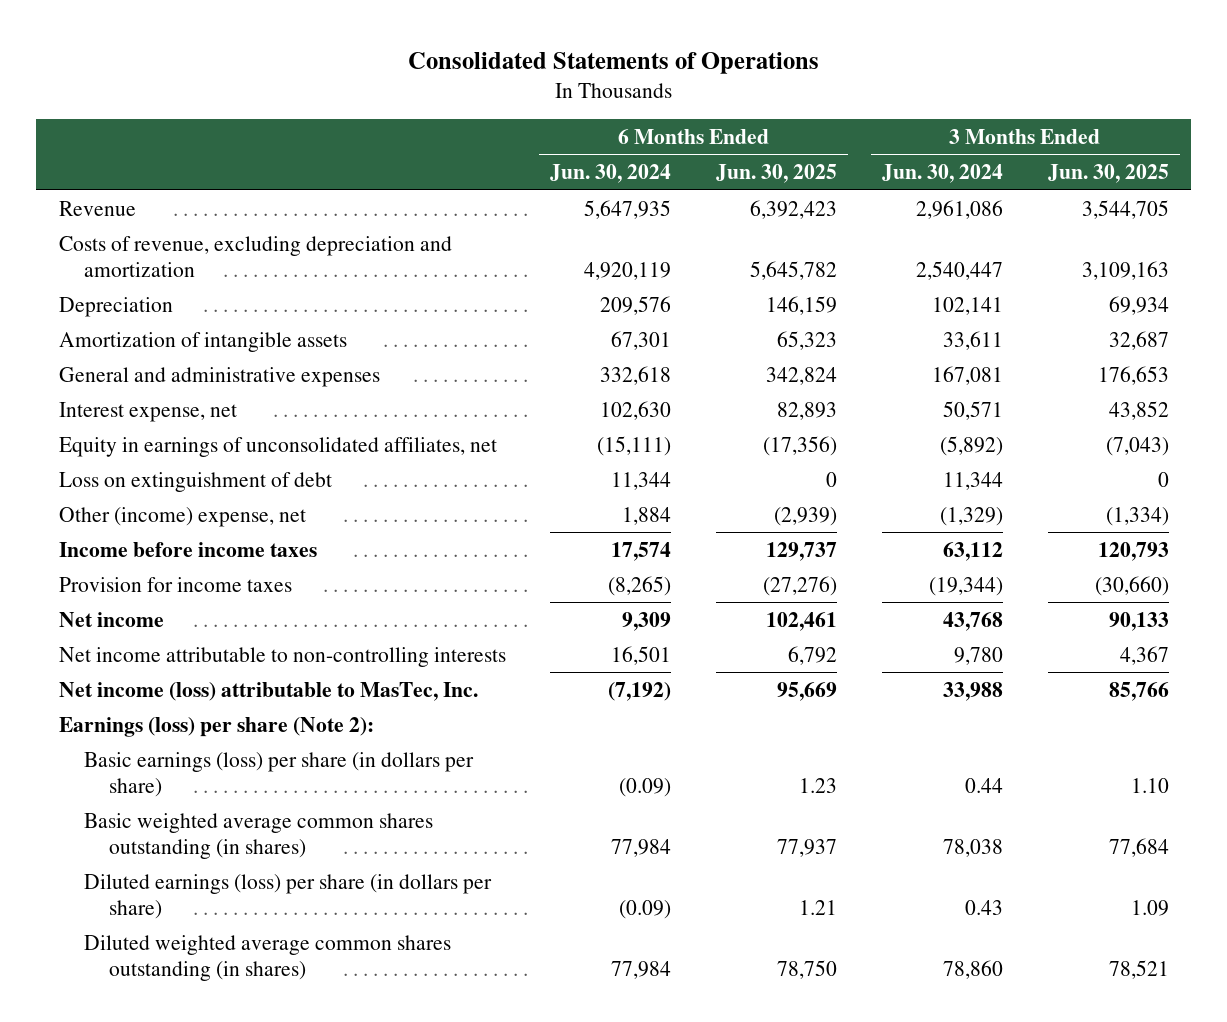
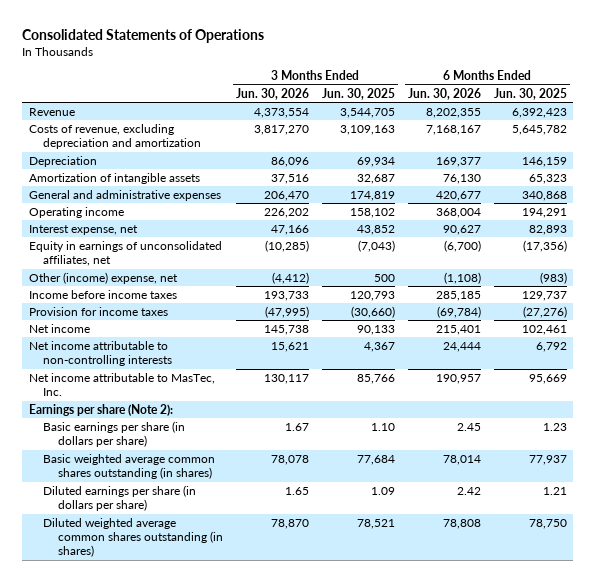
- | 6 Months Ended Jun. 30, 2024 | 6 Months Ended Jun. 30, 2025 | 3 Months Ended Jun. 30, 2024 | 3 Months Ended Jun. 30, 2025
+ | 3 Months Ended Jun. 30, 2026 | 3 Months Ended Jun. 30, 2025 | 6 Months Ended Jun. 30, 2026 | 6 Months Ended Jun. 30, 2025
- General and administrative expenses | 332,618 | 342,824 | 167,081 | 176,653
+ General and administrative expenses | 206,470 | 174,819 | 420,677 | 340,868
+ Operating income | 226,202 | 158,102 | 368,004 | 194,291
- Loss on extinguishment of debt | 11,344 | 0 | 11,344 | 0
- Other (income) expense, net | 1,884 | (2,939) | (1,329) | (1,334)
+ Other (income) expense, net | (4,412) | 500 | (1,108) | (983)
- Net income (loss) attributable to MasTec, Inc. | (7,192) | 95,669 | 33,988 | 85,766
- Earnings (loss) per share (Note 2):
- Basic earnings (loss) per share (in dollars per share) | (0.09) | 1.23 | 0.44 | 1.10
+ Net income attributable to MasTec, Inc. | 130,117 | 85,766 | 190,957 | 95,669
+ Earnings per share (Note 2):
+ Basic earnings per share (in dollars per share) | 1.67 | 1.10 | 2.45 | 1.23
- Diluted earnings (loss) per share (in dollars per share) | (0.09) | 1.21 | 0.43 | 1.09
+ Diluted earnings per share (in dollars per share) | 1.65 | 1.09 | 2.42 | 1.21

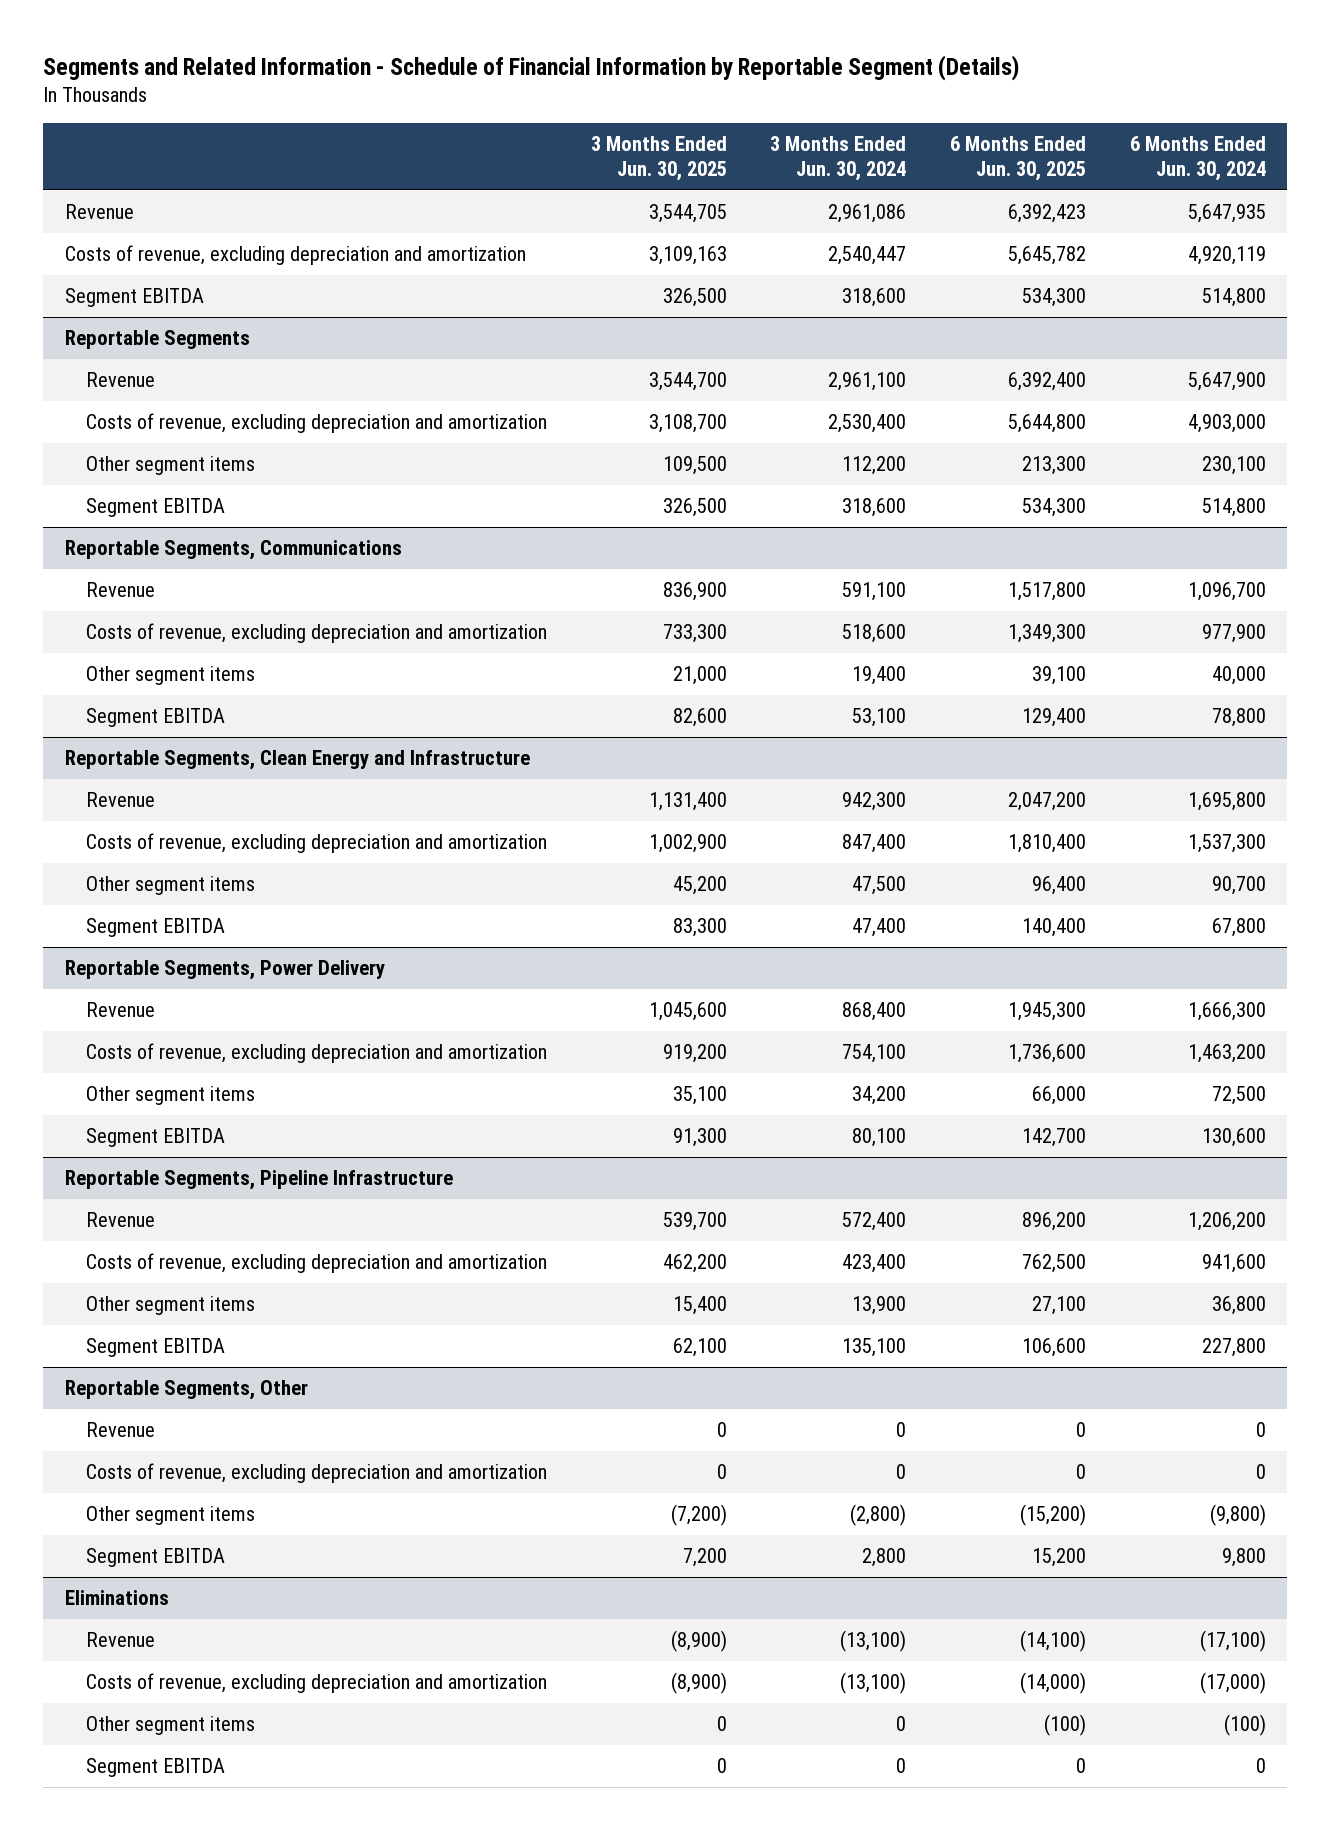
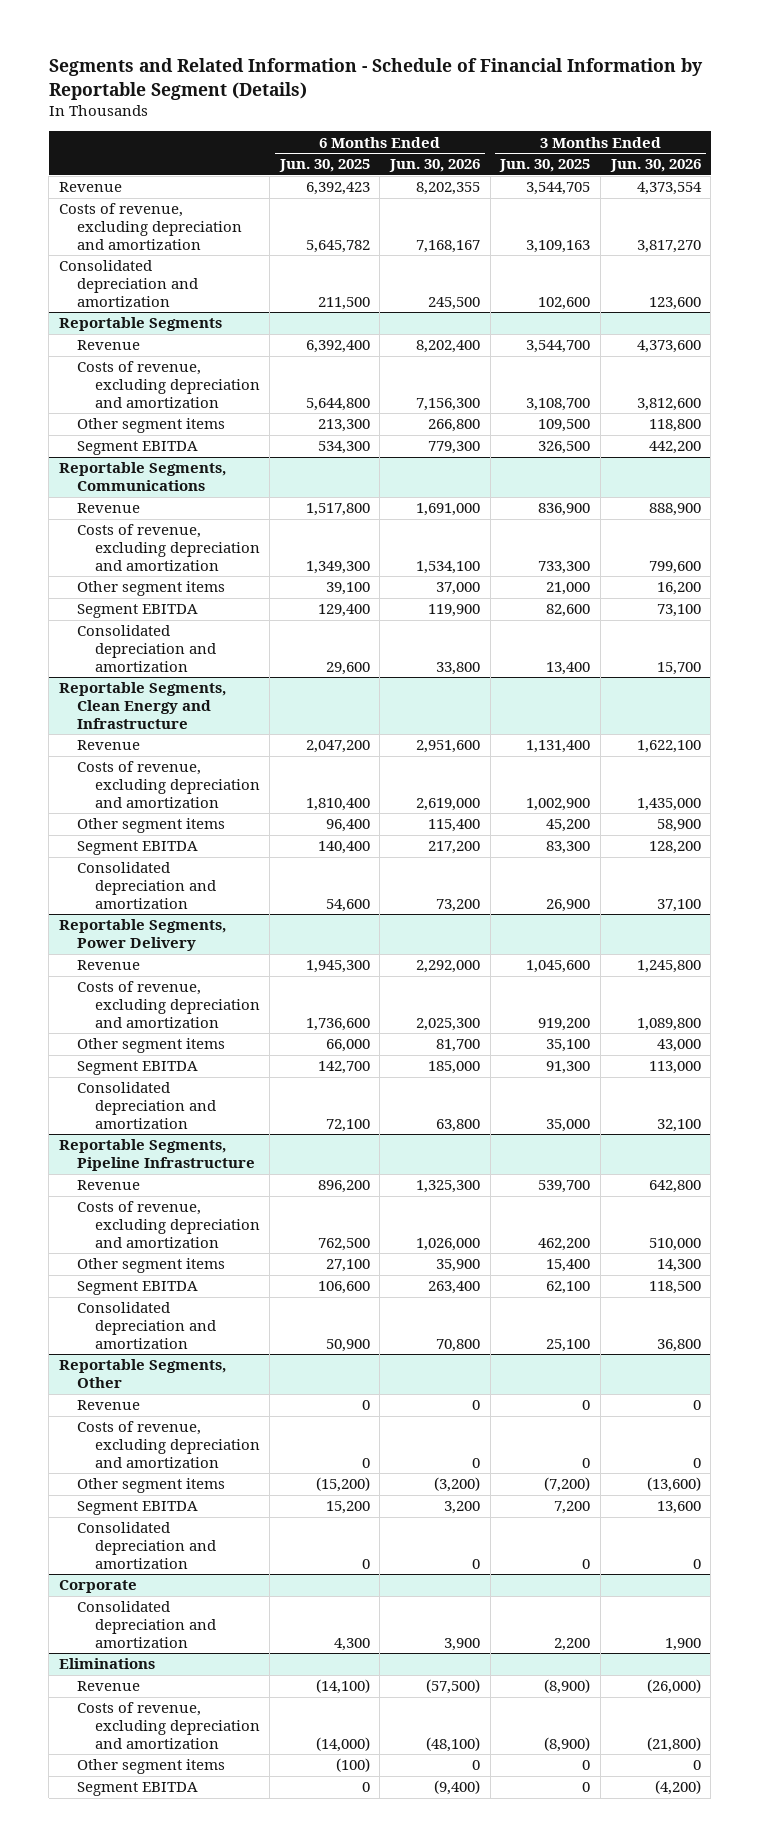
- | 3 Months Ended Jun. 30, 2025 | 3 Months Ended Jun. 30, 2024 | 6 Months Ended Jun. 30, 2025 | 6 Months Ended Jun. 30, 2024
+ | 6 Months Ended Jun. 30, 2025 | 6 Months Ended Jun. 30, 2026 | 3 Months Ended Jun. 30, 2025 | 3 Months Ended Jun. 30, 2026
- Segment EBITDA | 326,500 | 318,600 | 534,300 | 514,800
+ Consolidated depreciation and amortization | 211,500 | 245,500 | 102,600 | 123,600
@ Reportable Segments, Communications
+ Consolidated depreciation and amortization | 29,600 | 33,800 | 13,400 | 15,700
@ Reportable Segments, Clean Energy and Infrastructure
+ Consolidated depreciation and amortization | 54,600 | 73,200 | 26,900 | 37,100
@ Reportable Segments, Power Delivery
+ Consolidated depreciation and amortization | 72,100 | 63,800 | 35,000 | 32,100
@ Reportable Segments, Pipeline Infrastructure
+ Consolidated depreciation and amortization | 50,900 | 70,800 | 25,100 | 36,800
@ Reportable Segments, Other
+ Consolidated depreciation and amortization | 0 | 0 | 0 | 0
+ Corporate
+ Consolidated depreciation and amortization | 4,300 | 3,900 | 2,200 | 1,900

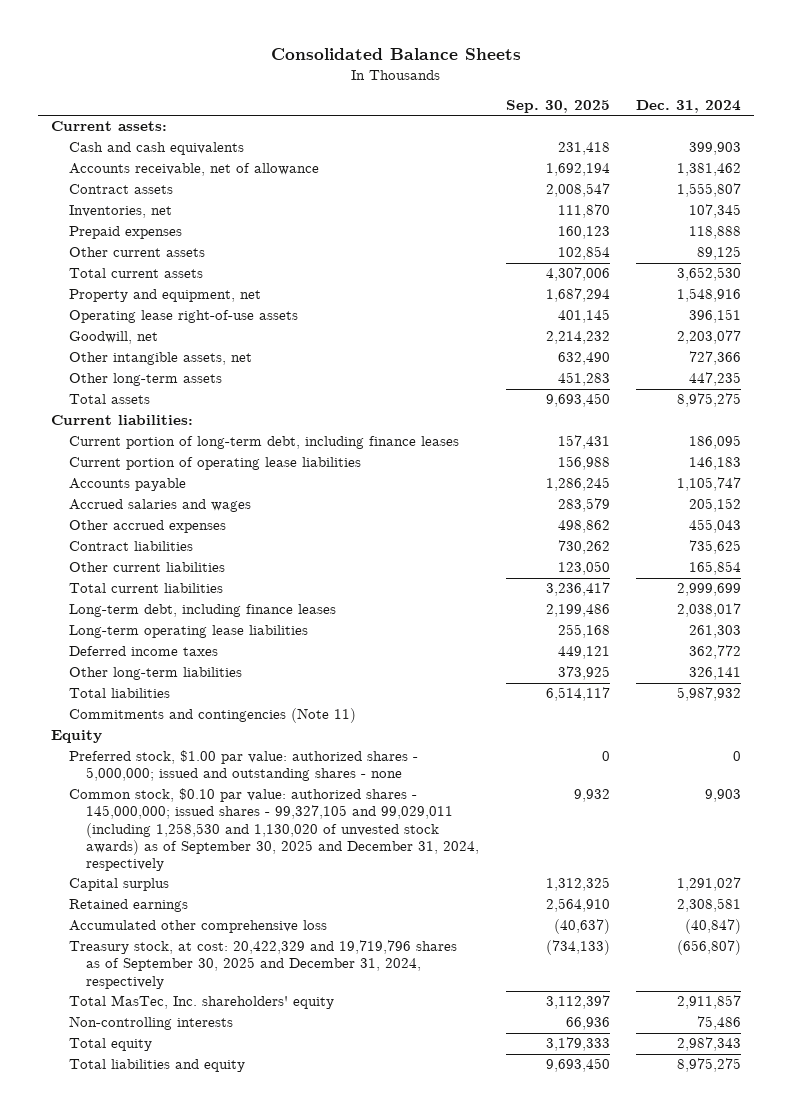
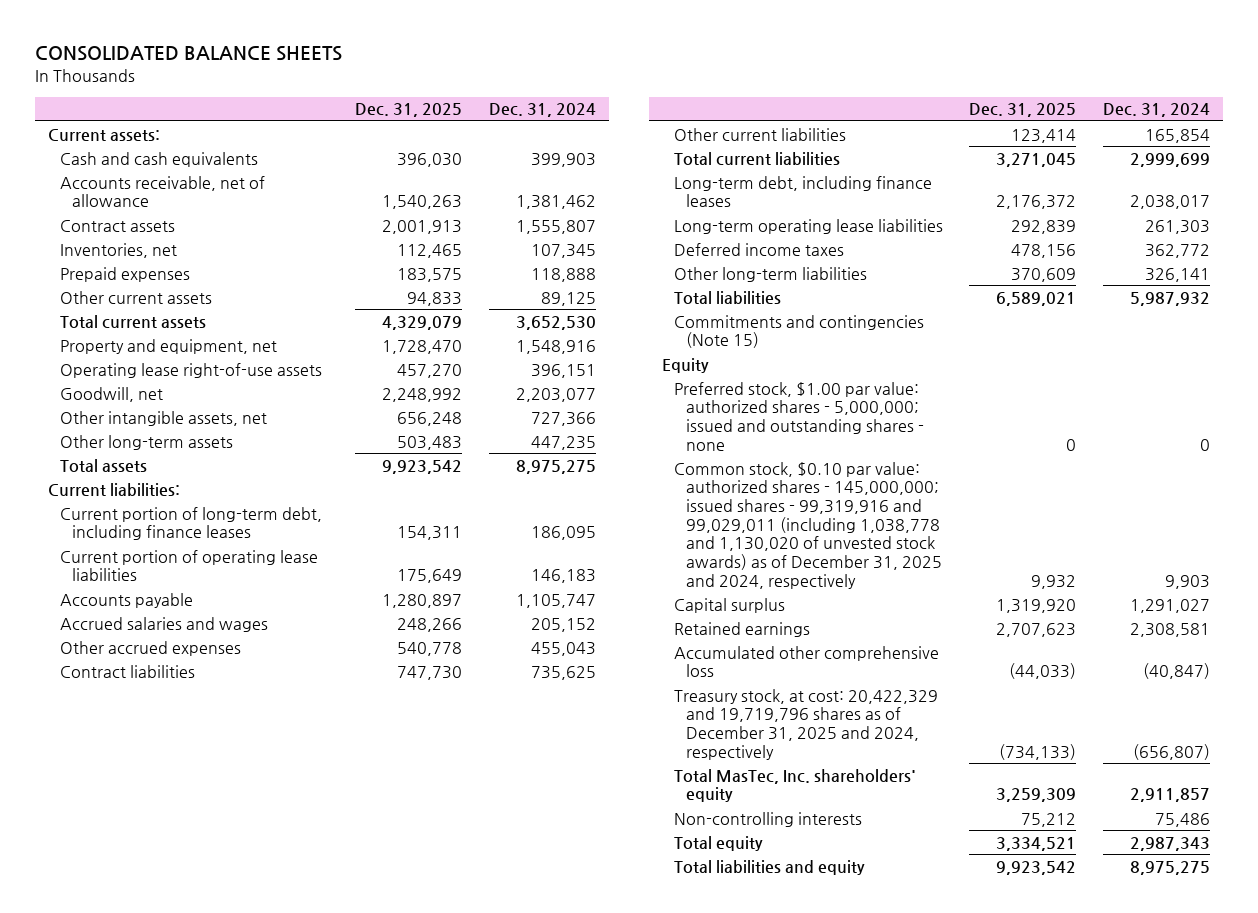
- Consolidated Balance Sheets
+ CONSOLIDATED BALANCE SHEETS
- | Sep. 30, 2025 | Dec. 31, 2024
+ | Dec. 31, 2025 | Dec. 31, 2024
- Commitments and contingencies (Note 11)
+ Commitments and contingencies (Note 15)
- Common stock, $0.10 par value: authorized shares - 145,000,000; issued shares - 99,327,105 and 99,029,011 (including 1,258,530 and 1,130,020 of unvested stock awards) as of September 30, 2025 and December 31, 2024, respectively | 9,932 | 9,903
+ Common stock, $0.10 par value: authorized shares - 145,000,000; issued shares - 99,319,916 and 99,029,011 (including 1,038,778 and 1,130,020 of unvested stock awards) as of December 31, 2025 and 2024, respectively | 9,932 | 9,903
- Treasury stock, at cost: 20,422,329 and 19,719,796 shares as of September 30, 2025 and December 31, 2024, respectively | (734,133) | (656,807)
+ Treasury stock, at cost: 20,422,329 and 19,719,796 shares as of December 31, 2025 and 2024, respectively | (734,133) | (656,807)

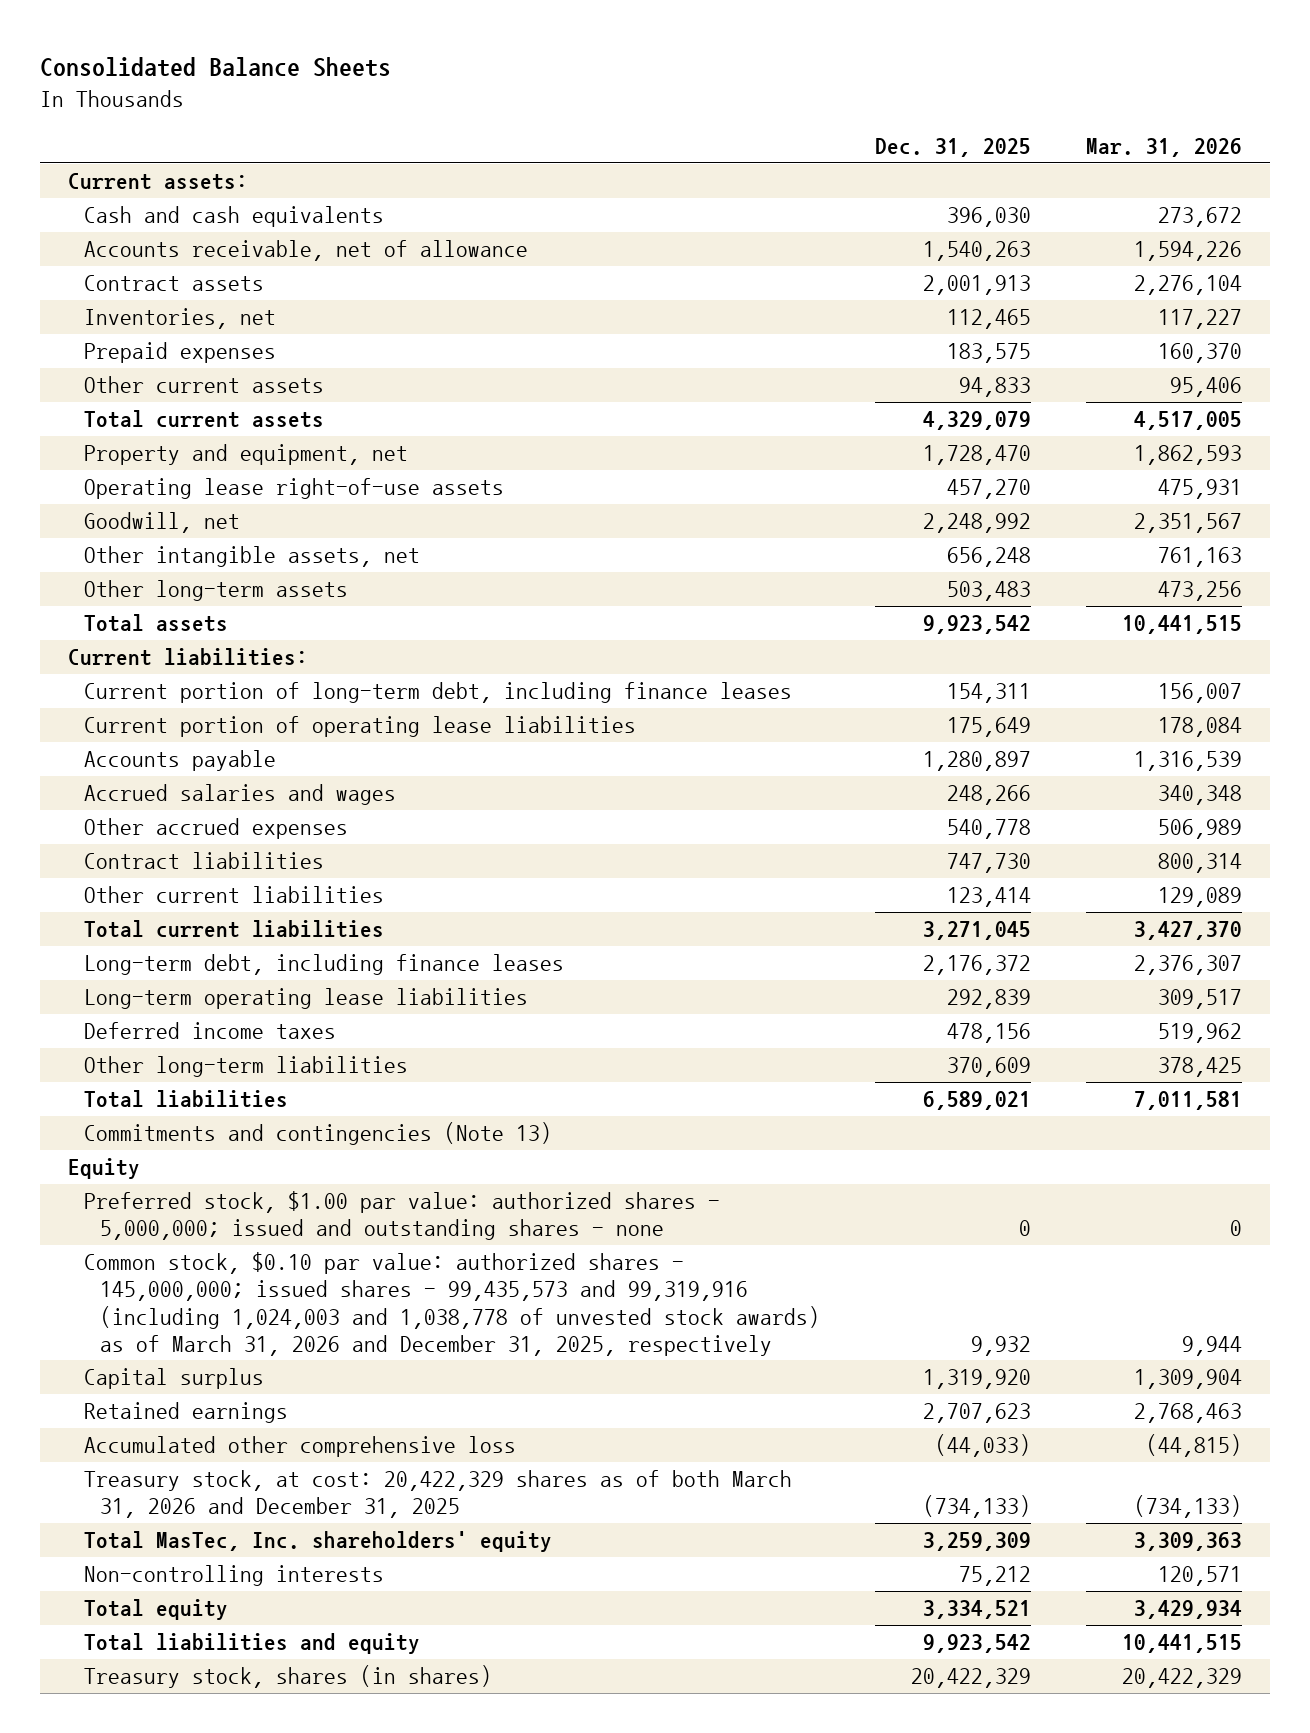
- CONSOLIDATED BALANCE SHEETS
+ Consolidated Balance Sheets
- | Dec. 31, 2025 | Dec. 31, 2024
+ | Dec. 31, 2025 | Mar. 31, 2026
- Commitments and contingencies (Note 15)
+ Commitments and contingencies (Note 13)
- Common stock, $0.10 par value: authorized shares - 145,000,000; issued shares - 99,319,916 and 99,029,011 (including 1,038,778 and 1,130,020 of unvested stock awards) as of December 31, 2025 and 2024, respectively | 9,932 | 9,903
+ Common stock, $0.10 par value: authorized shares - 145,000,000; issued shares - 99,435,573 and 99,319,916 (including 1,024,003 and 1,038,778 of unvested stock awards) as of March 31, 2026 and December 31, 2025, respectively | 9,932 | 9,944
- Treasury stock, at cost: 20,422,329 and 19,719,796 shares as of December 31, 2025 and 2024, respectively | (734,133) | (656,807)
+ Treasury stock, at cost: 20,422,329 shares as of both March 31, 2026 and December 31, 2025 | (734,133) | (734,133)
+ Treasury stock, shares (in shares) | 20,422,329 | 20,422,329

